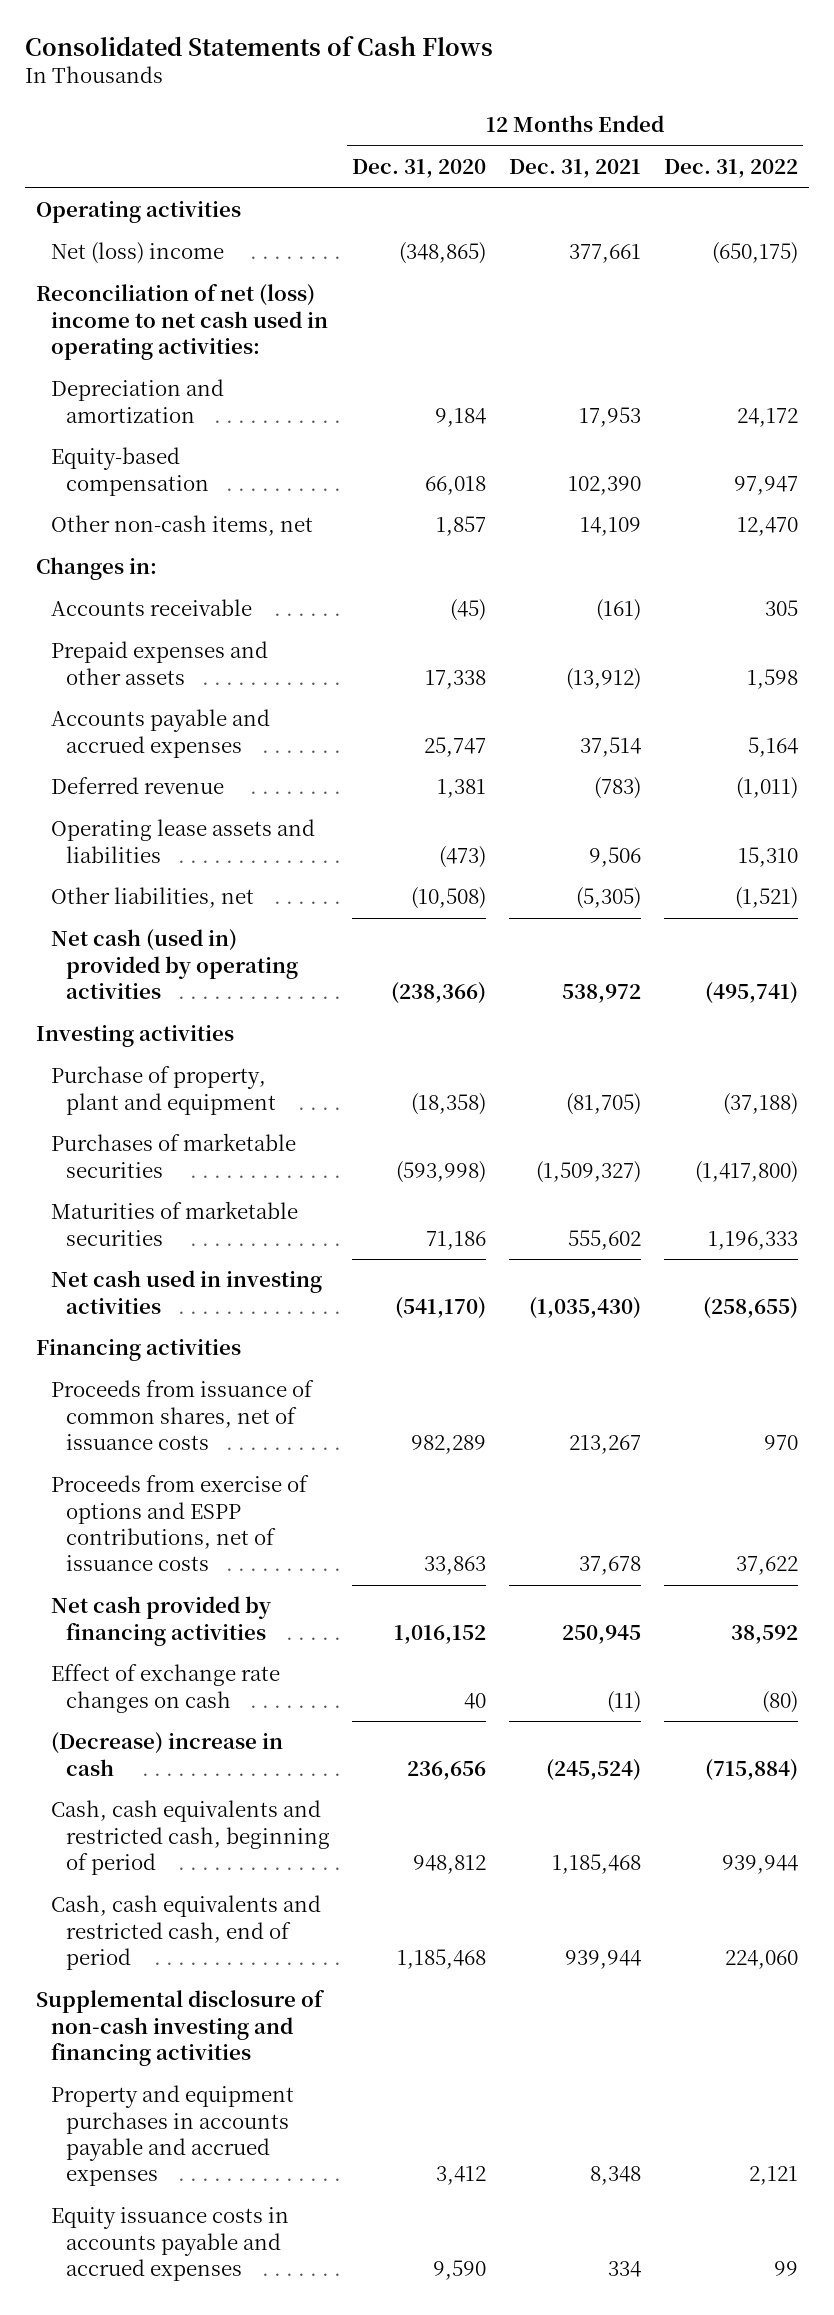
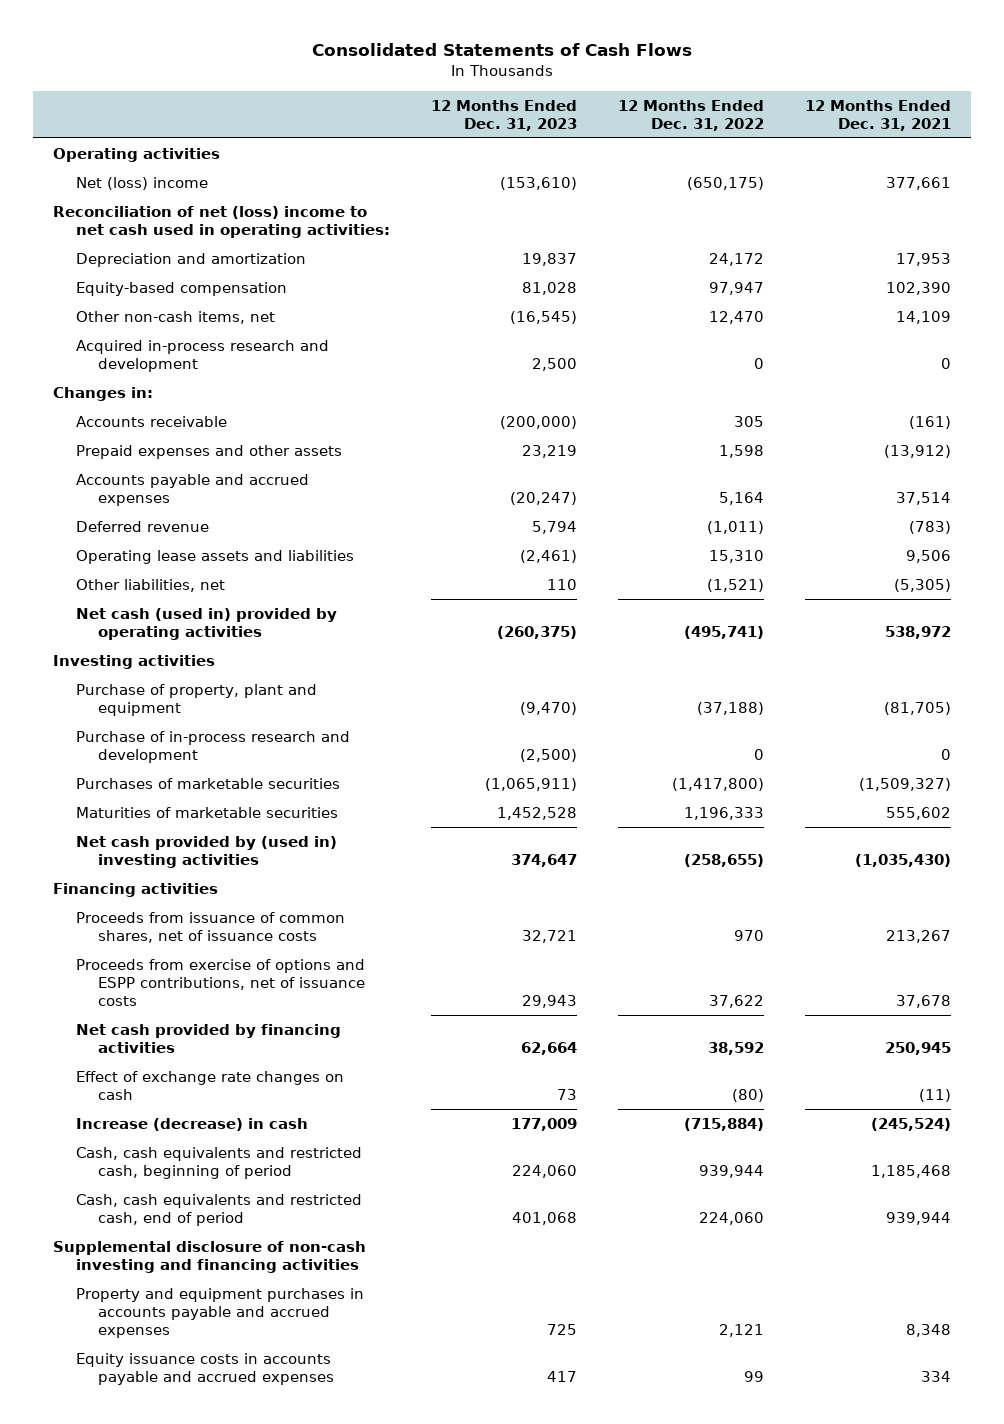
- | 12 Months Ended Dec. 31, 2020 | 12 Months Ended Dec. 31, 2021 | 12 Months Ended Dec. 31, 2022
+ | 12 Months Ended Dec. 31, 2023 | 12 Months Ended Dec. 31, 2022 | 12 Months Ended Dec. 31, 2021
+ Acquired in-process research and development | 2,500 | 0 | 0
+ Purchase of in-process research and development | (2,500) | 0 | 0
- Net cash used in investing activities | (541,170) | (1,035,430) | (258,655)
+ Net cash provided by (used in) investing activities | 374,647 | (258,655) | (1,035,430)
- (Decrease) increase in cash | 236,656 | (245,524) | (715,884)
+ Increase (decrease) in cash | 177,009 | (715,884) | (245,524)

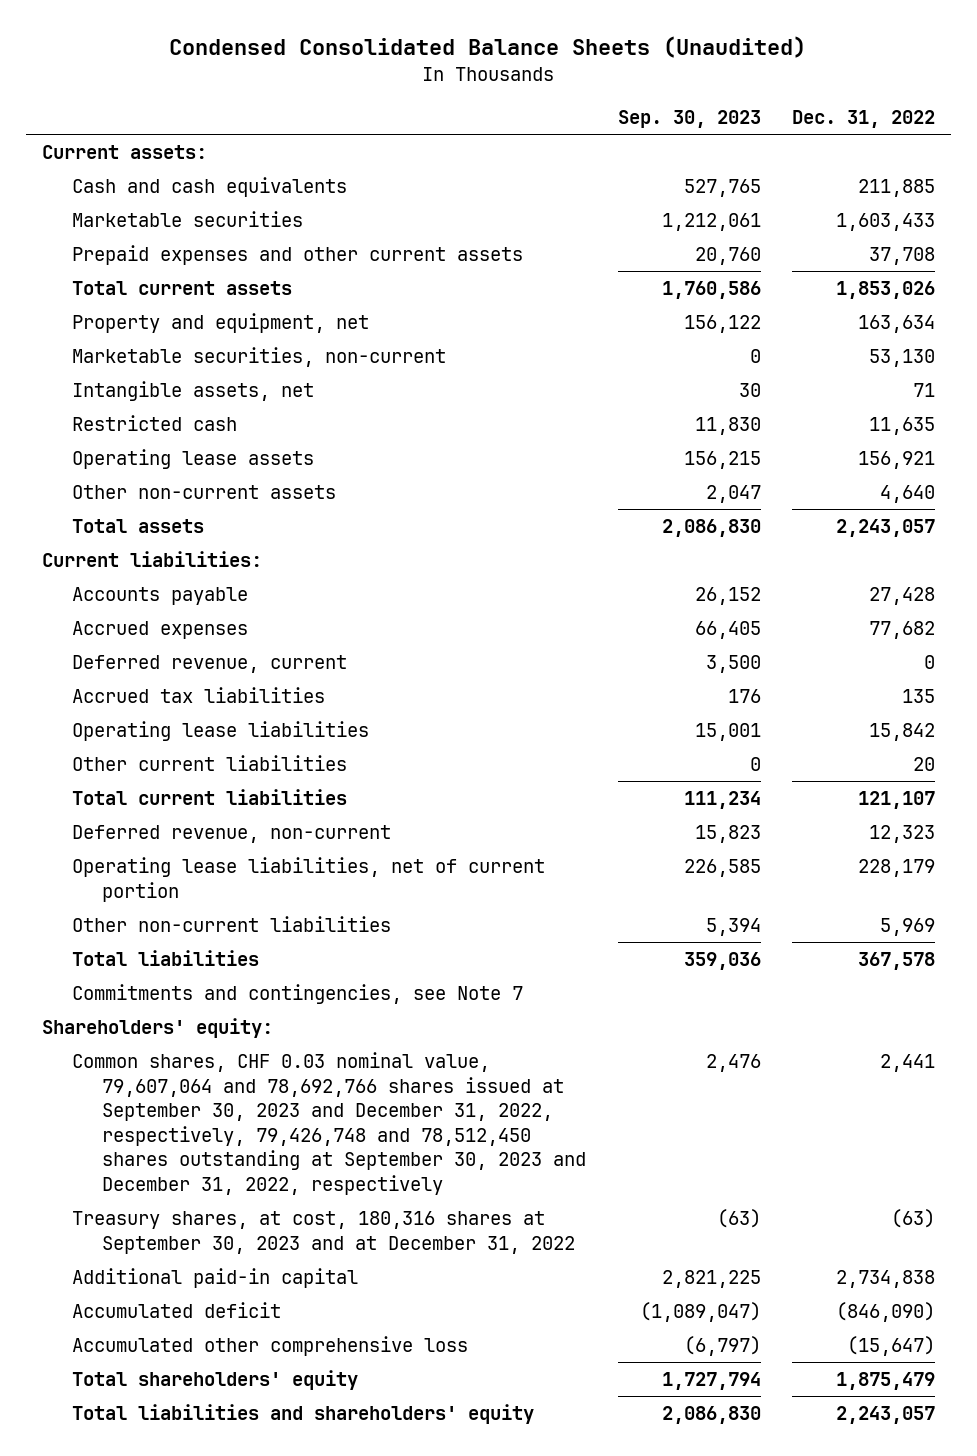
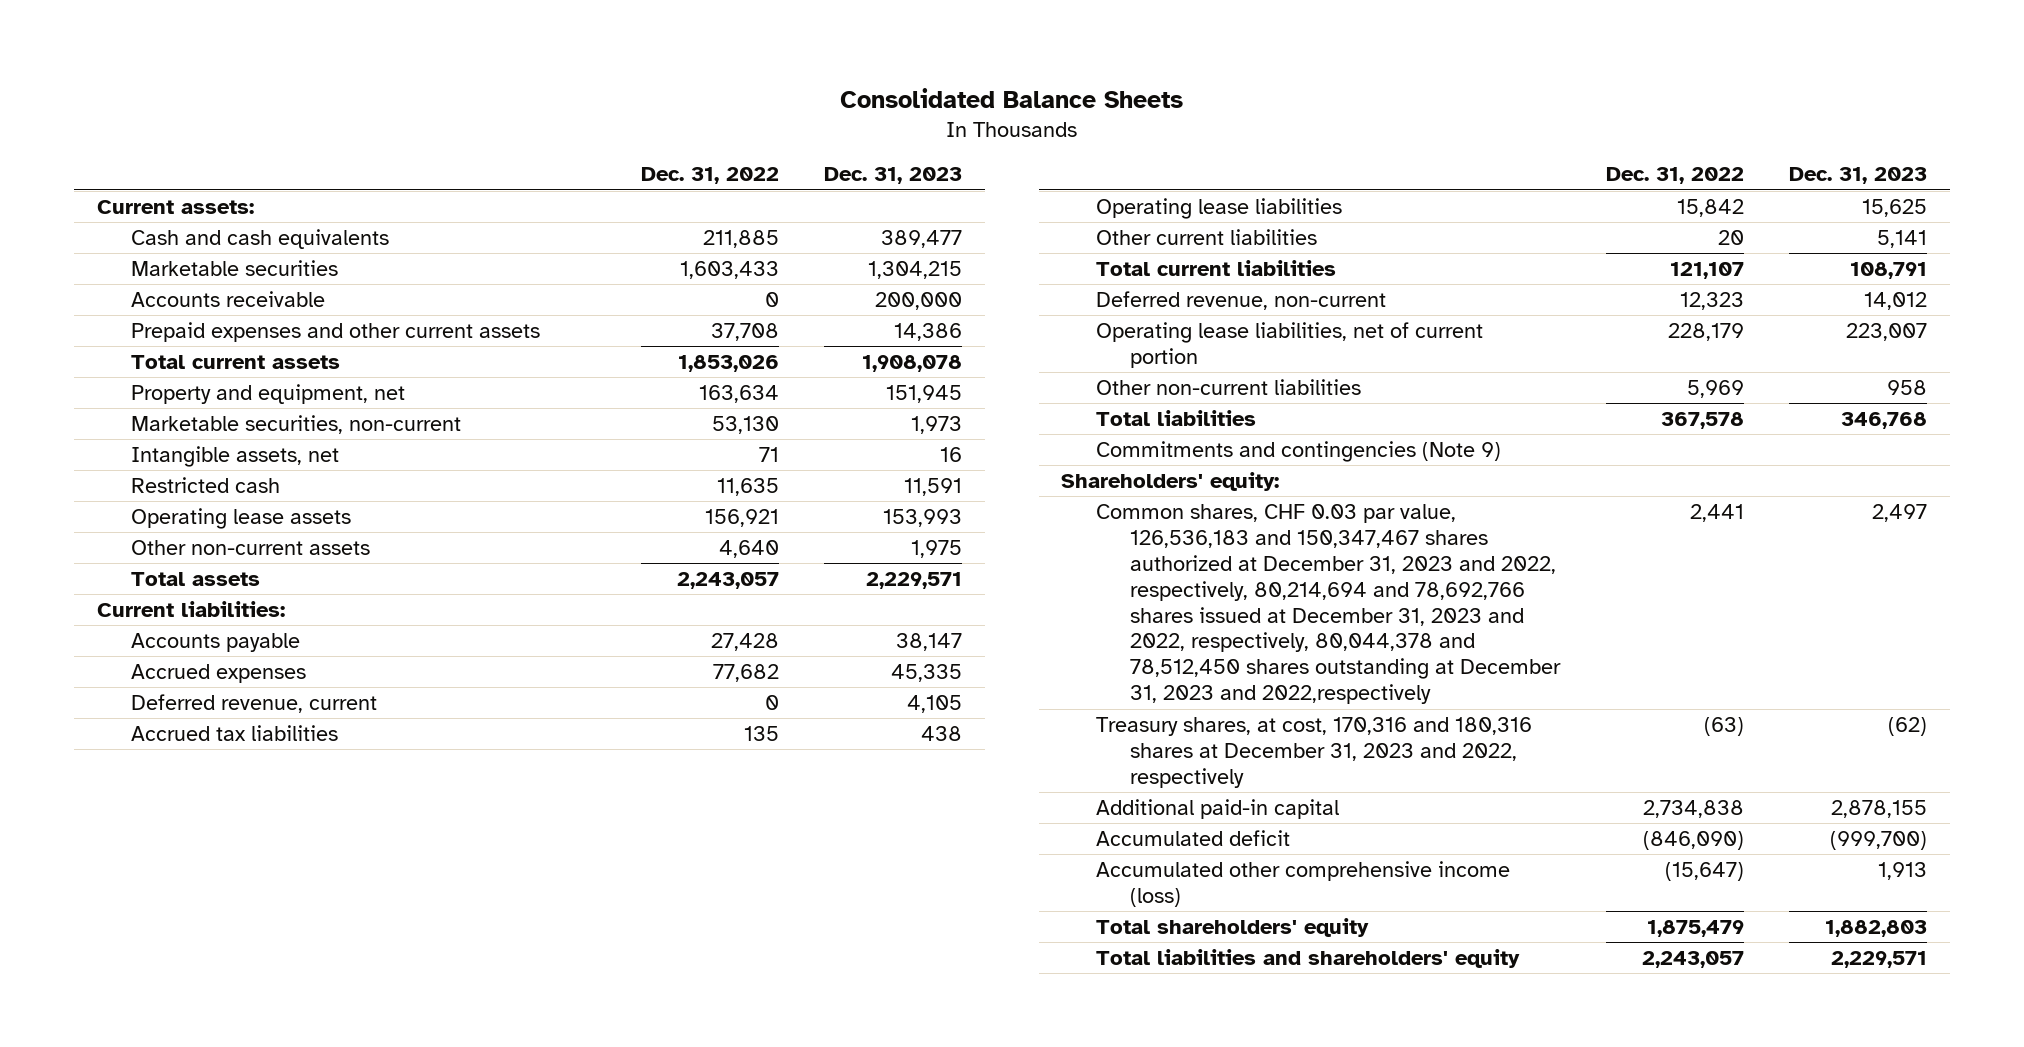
- Condensed Consolidated Balance Sheets (Unaudited)
+ Consolidated Balance Sheets
- | Sep. 30, 2023 | Dec. 31, 2022
+ | Dec. 31, 2022 | Dec. 31, 2023
+ Accounts receivable | 0 | 200,000
- Commitments and contingencies, see Note 7
+ Commitments and contingencies (Note 9)
- Common shares, CHF 0.03 nominal value, 79,607,064 and 78,692,766 shares issued at September 30, 2023 and December 31, 2022, respectively, 79,426,748 and 78,512,450 shares outstanding at September 30, 2023 and December 31, 2022, respectively | 2,476 | 2,441
- Treasury shares, at cost, 180,316 shares at September 30, 2023 and at December 31, 2022 | (63) | (63)
+ Common shares, CHF 0.03 par value, 126,536,183 and 150,347,467 shares authorized at December 31, 2023 and 2022, respectively, 80,214,694 and 78,692,766 shares issued at December 31, 2023 and 2022, respectively, 80,044,378 and 78,512,450 shares outstanding at December 31, 2023 and 2022,respectively | 2,441 | 2,497
+ Treasury shares, at cost, 170,316 and 180,316 shares at December 31, 2023 and 2022, respectively | (63) | (62)
- Accumulated other comprehensive loss | (6,797) | (15,647)
+ Accumulated other comprehensive income (loss) | (15,647) | 1,913

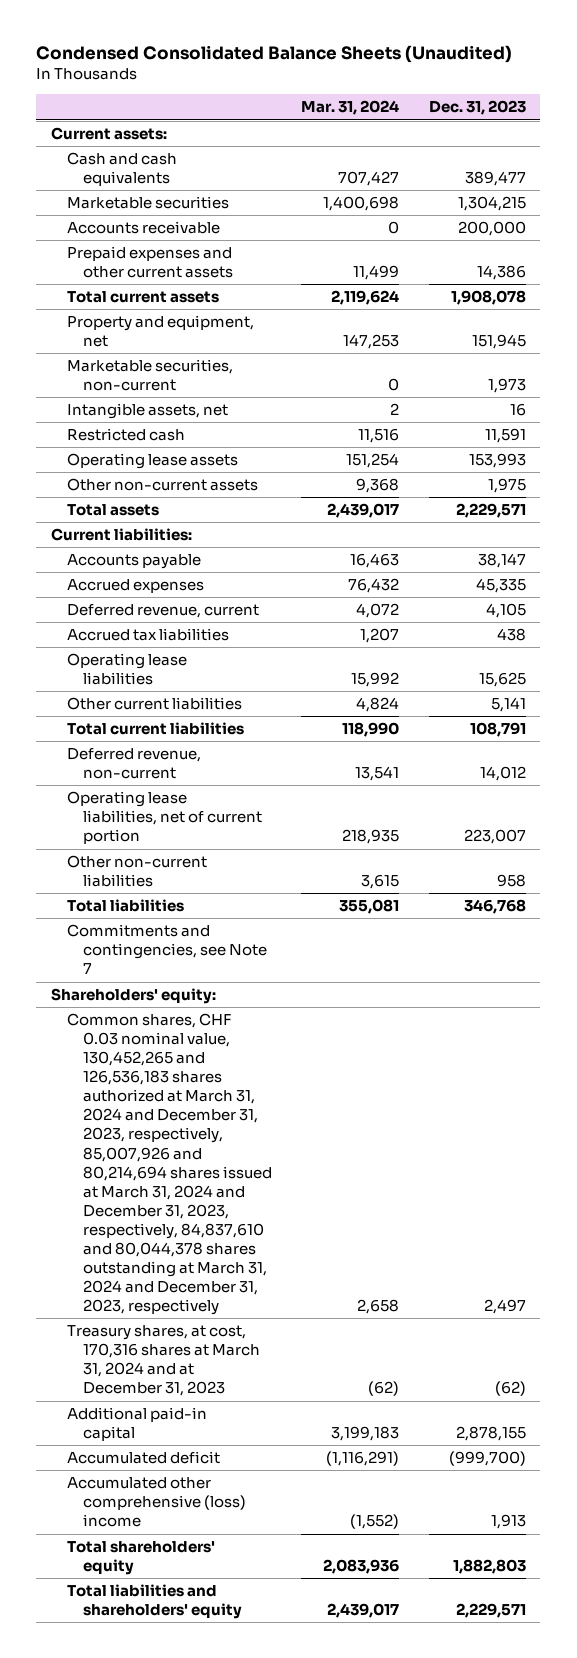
- Consolidated Balance Sheets
+ Condensed Consolidated Balance Sheets (Unaudited)
- | Dec. 31, 2022 | Dec. 31, 2023
+ | Mar. 31, 2024 | Dec. 31, 2023
- Commitments and contingencies (Note 9)
+ Commitments and contingencies, see Note 7
- Common shares, CHF 0.03 par value, 126,536,183 and 150,347,467 shares authorized at December 31, 2023 and 2022, respectively, 80,214,694 and 78,692,766 shares issued at December 31, 2023 and 2022, respectively, 80,044,378 and 78,512,450 shares outstanding at December 31, 2023 and 2022,respectively | 2,441 | 2,497
- Treasury shares, at cost, 170,316 and 180,316 shares at December 31, 2023 and 2022, respectively | (63) | (62)
+ Common shares, CHF 0.03 nominal value, 130,452,265 and 126,536,183 shares authorized at March 31, 2024 and December 31, 2023, respectively, 85,007,926 and 80,214,694 shares issued at March 31, 2024 and December 31, 2023, respectively, 84,837,610 and 80,044,378 shares outstanding at March 31, 2024 and December 31, 2023, respectively | 2,658 | 2,497
+ Treasury shares, at cost, 170,316 shares at March 31, 2024 and at December 31, 2023 | (62) | (62)
- Accumulated other comprehensive income (loss) | (15,647) | 1,913
+ Accumulated other comprehensive (loss) income | (1,552) | 1,913

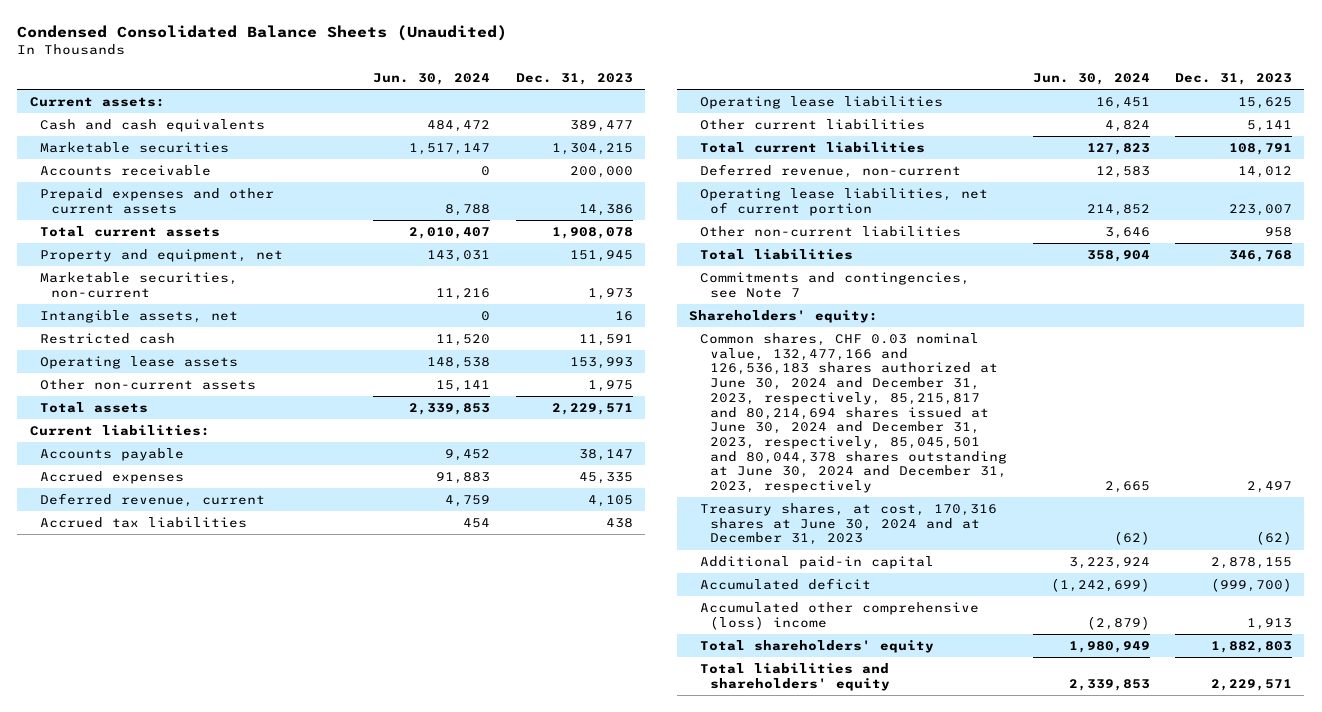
- | Mar. 31, 2024 | Dec. 31, 2023
+ | Jun. 30, 2024 | Dec. 31, 2023
- Common shares, CHF 0.03 nominal value, 130,452,265 and 126,536,183 shares authorized at March 31, 2024 and December 31, 2023, respectively, 85,007,926 and 80,214,694 shares issued at March 31, 2024 and December 31, 2023, respectively, 84,837,610 and 80,044,378 shares outstanding at March 31, 2024 and December 31, 2023, respectively | 2,658 | 2,497
- Treasury shares, at cost, 170,316 shares at March 31, 2024 and at December 31, 2023 | (62) | (62)
+ Common shares, CHF 0.03 nominal value, 132,477,166 and 126,536,183 shares authorized at June 30, 2024 and December 31, 2023, respectively, 85,215,817 and 80,214,694 shares issued at June 30, 2024 and December 31, 2023, respectively, 85,045,501 and 80,044,378 shares outstanding at June 30, 2024 and December 31, 2023, respectively | 2,665 | 2,497
+ Treasury shares, at cost, 170,316 shares at June 30, 2024 and at December 31, 2023 | (62) | (62)

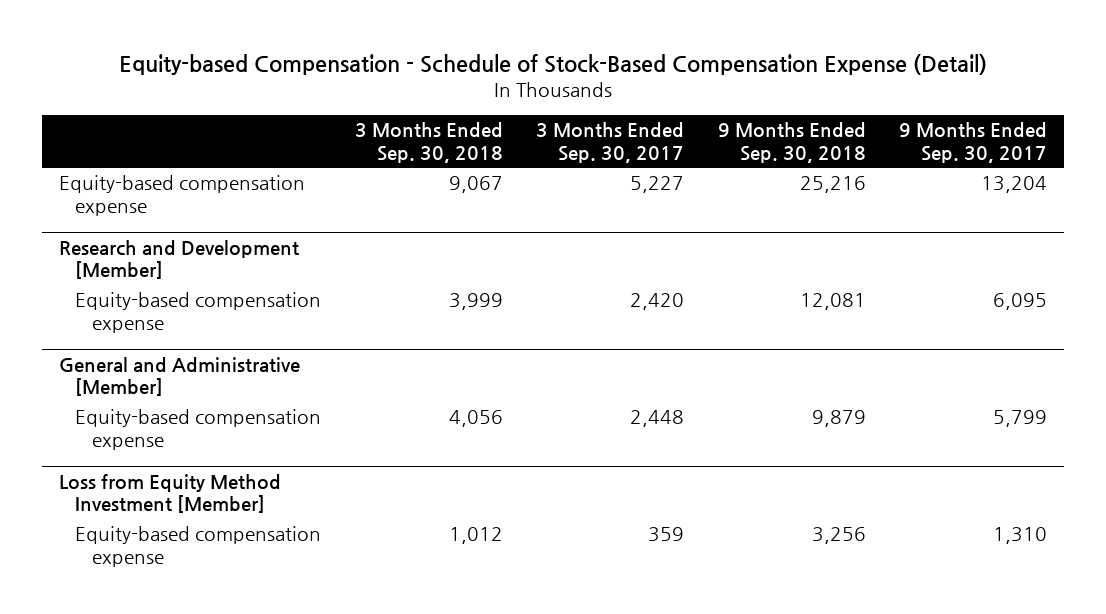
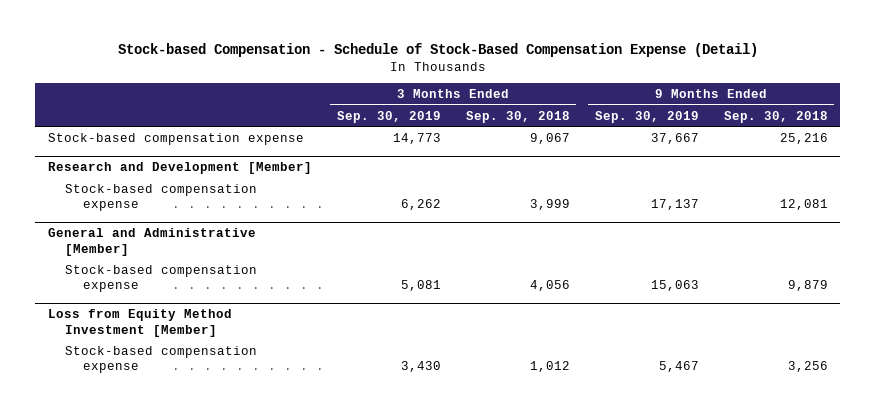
- Equity-based Compensation - Schedule of Stock-Based Compensation Expense (Detail)
+ Stock-based Compensation - Schedule of Stock-Based Compensation Expense (Detail)
- | 3 Months Ended Sep. 30, 2018 | 3 Months Ended Sep. 30, 2017 | 9 Months Ended Sep. 30, 2018 | 9 Months Ended Sep. 30, 2017
+ | 3 Months Ended Sep. 30, 2019 | 3 Months Ended Sep. 30, 2018 | 9 Months Ended Sep. 30, 2019 | 9 Months Ended Sep. 30, 2018
- Equity-based compensation expense | 9,067 | 5,227 | 25,216 | 13,204
+ Stock-based compensation expense | 14,773 | 9,067 | 37,667 | 25,216
@ Research and Development [Member]
- Equity-based compensation expense | 3,999 | 2,420 | 12,081 | 6,095
+ Stock-based compensation expense | 6,262 | 3,999 | 17,137 | 12,081
@ General and Administrative [Member]
- Equity-based compensation expense | 4,056 | 2,448 | 9,879 | 5,799
+ Stock-based compensation expense | 5,081 | 4,056 | 15,063 | 9,879
@ Loss from Equity Method Investment [Member]
- Equity-based compensation expense | 1,012 | 359 | 3,256 | 1,310
+ Stock-based compensation expense | 3,430 | 1,012 | 5,467 | 3,256

